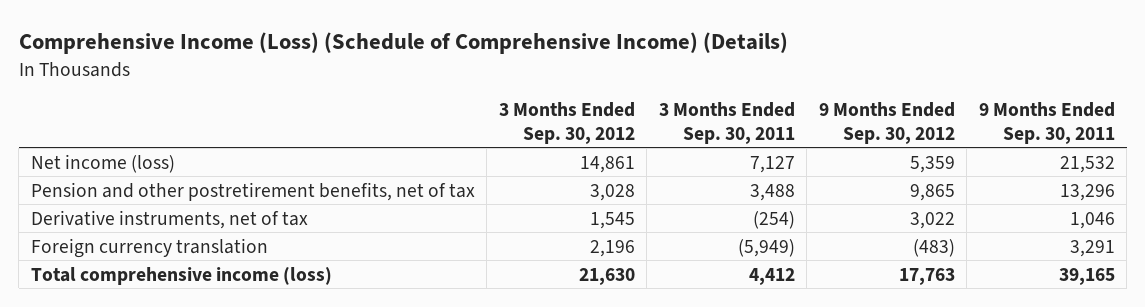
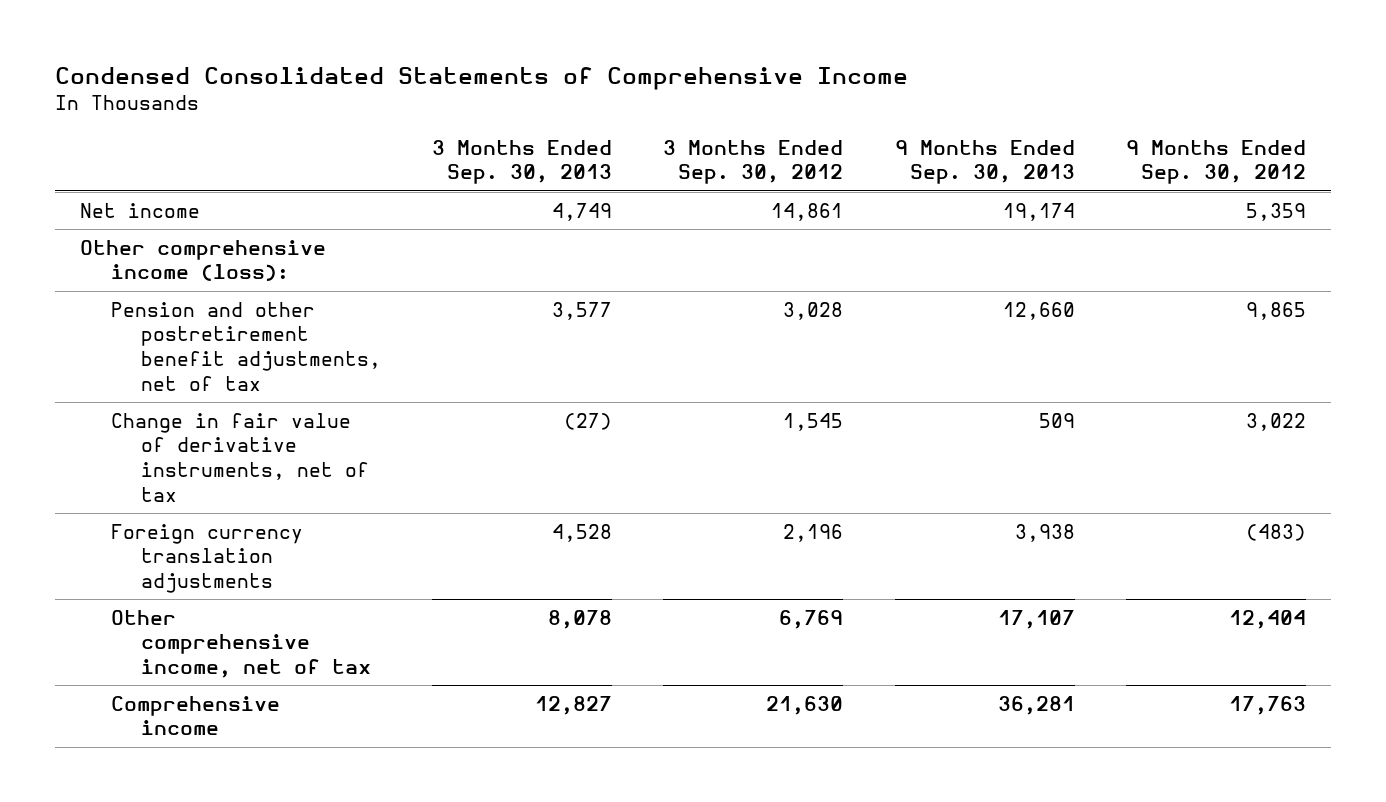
- Comprehensive Income (Loss) (Schedule of Comprehensive Income) (Details)
+ Condensed Consolidated Statements of Comprehensive Income
- | 3 Months Ended Sep. 30, 2012 | 3 Months Ended Sep. 30, 2011 | 9 Months Ended Sep. 30, 2012 | 9 Months Ended Sep. 30, 2011
+ | 3 Months Ended Sep. 30, 2013 | 3 Months Ended Sep. 30, 2012 | 9 Months Ended Sep. 30, 2013 | 9 Months Ended Sep. 30, 2012
- Net income (loss) | 14,861 | 7,127 | 5,359 | 21,532
- Pension and other postretirement benefits, net of tax | 3,028 | 3,488 | 9,865 | 13,296
- Derivative instruments, net of tax | 1,545 | (254) | 3,022 | 1,046
- Foreign currency translation | 2,196 | (5,949) | (483) | 3,291
- Total comprehensive income (loss) | 21,630 | 4,412 | 17,763 | 39,165
+ Net income | 4,749 | 14,861 | 19,174 | 5,359
+ Other comprehensive income (loss):
+ Pension and other postretirement benefit adjustments, net of tax | 3,577 | 3,028 | 12,660 | 9,865
+ Change in fair value of derivative instruments, net of tax | (27) | 1,545 | 509 | 3,022
+ Foreign currency translation adjustments | 4,528 | 2,196 | 3,938 | (483)
+ Other comprehensive income, net of tax | 8,078 | 6,769 | 17,107 | 12,404
+ Comprehensive income | 12,827 | 21,630 | 36,281 | 17,763

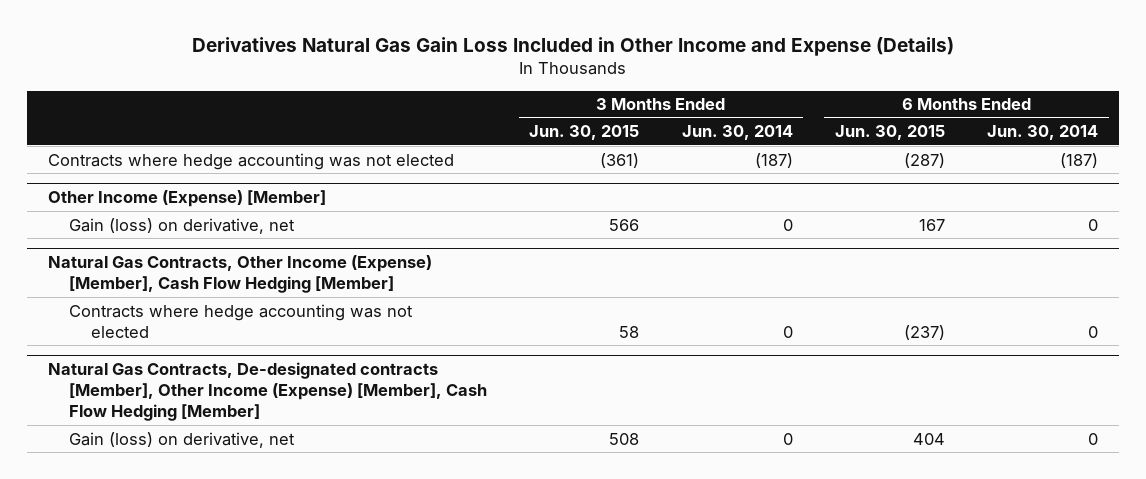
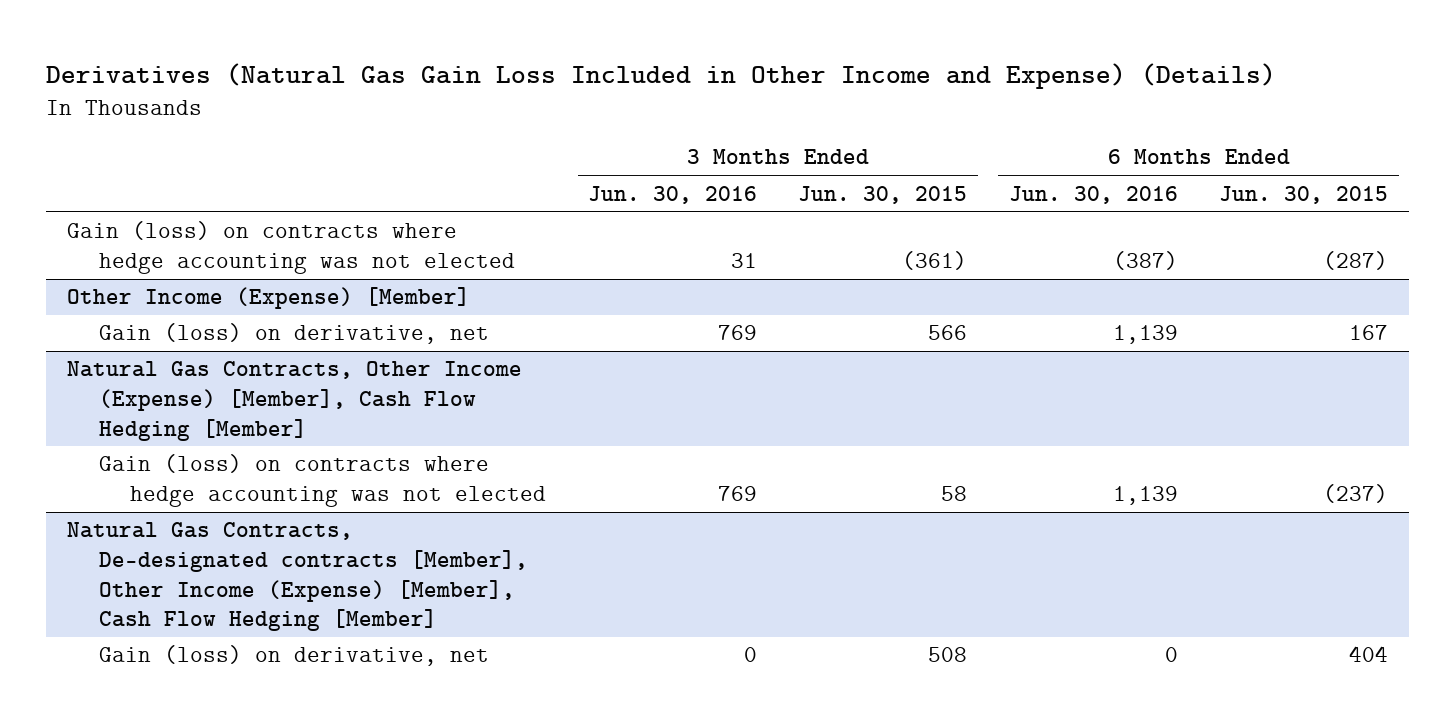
- Derivatives Natural Gas Gain Loss Included in Other Income and Expense (Details)
+ Derivatives (Natural Gas Gain Loss Included in Other Income and Expense) (Details)
- | 3 Months Ended Jun. 30, 2015 | 3 Months Ended Jun. 30, 2014 | 6 Months Ended Jun. 30, 2015 | 6 Months Ended Jun. 30, 2014
+ | 3 Months Ended Jun. 30, 2016 | 3 Months Ended Jun. 30, 2015 | 6 Months Ended Jun. 30, 2016 | 6 Months Ended Jun. 30, 2015
- Contracts where hedge accounting was not elected | (361) | (187) | (287) | (187)
+ Gain (loss) on contracts where hedge accounting was not elected | 31 | (361) | (387) | (287)
@ Natural Gas Contracts, Other Income (Expense) [Member], Cash Flow Hedging [Member]
- Contracts where hedge accounting was not elected | 58 | 0 | (237) | 0
+ Gain (loss) on contracts where hedge accounting was not elected | 769 | 58 | 1,139 | (237)

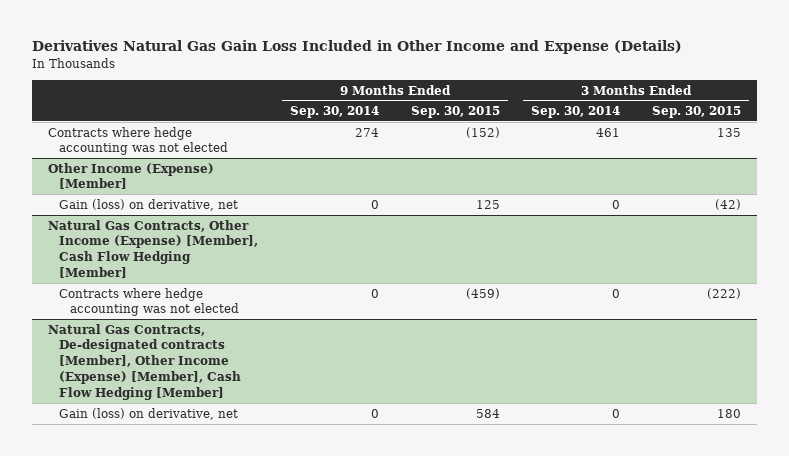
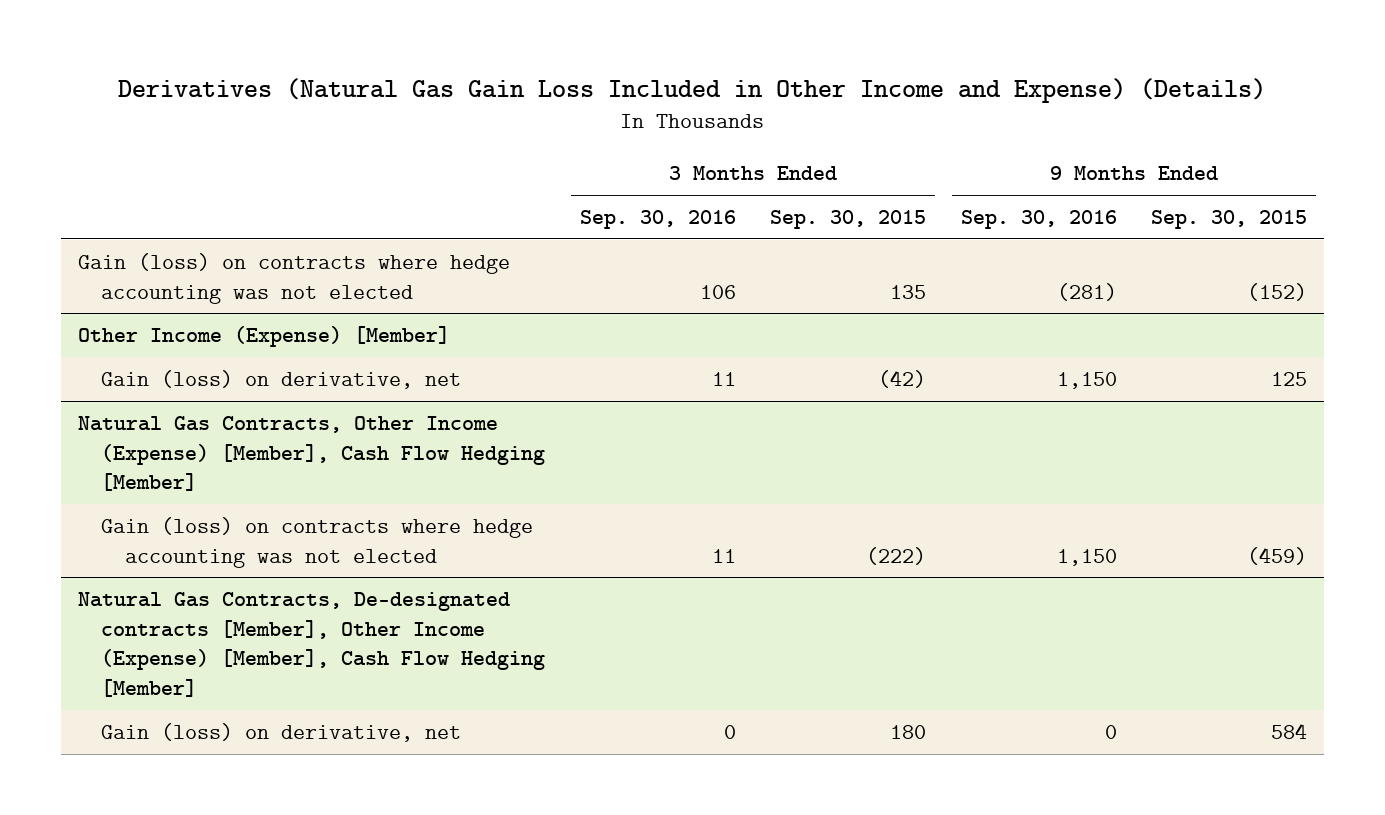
- Derivatives Natural Gas Gain Loss Included in Other Income and Expense (Details)
+ Derivatives (Natural Gas Gain Loss Included in Other Income and Expense) (Details)
- | 9 Months Ended Sep. 30, 2014 | 9 Months Ended Sep. 30, 2015 | 3 Months Ended Sep. 30, 2014 | 3 Months Ended Sep. 30, 2015
+ | 3 Months Ended Sep. 30, 2016 | 3 Months Ended Sep. 30, 2015 | 9 Months Ended Sep. 30, 2016 | 9 Months Ended Sep. 30, 2015
- Contracts where hedge accounting was not elected | 274 | (152) | 461 | 135
+ Gain (loss) on contracts where hedge accounting was not elected | 106 | 135 | (281) | (152)
@ Natural Gas Contracts, Other Income (Expense) [Member], Cash Flow Hedging [Member]
- Contracts where hedge accounting was not elected | 0 | (459) | 0 | (222)
+ Gain (loss) on contracts where hedge accounting was not elected | 11 | (222) | 1,150 | (459)

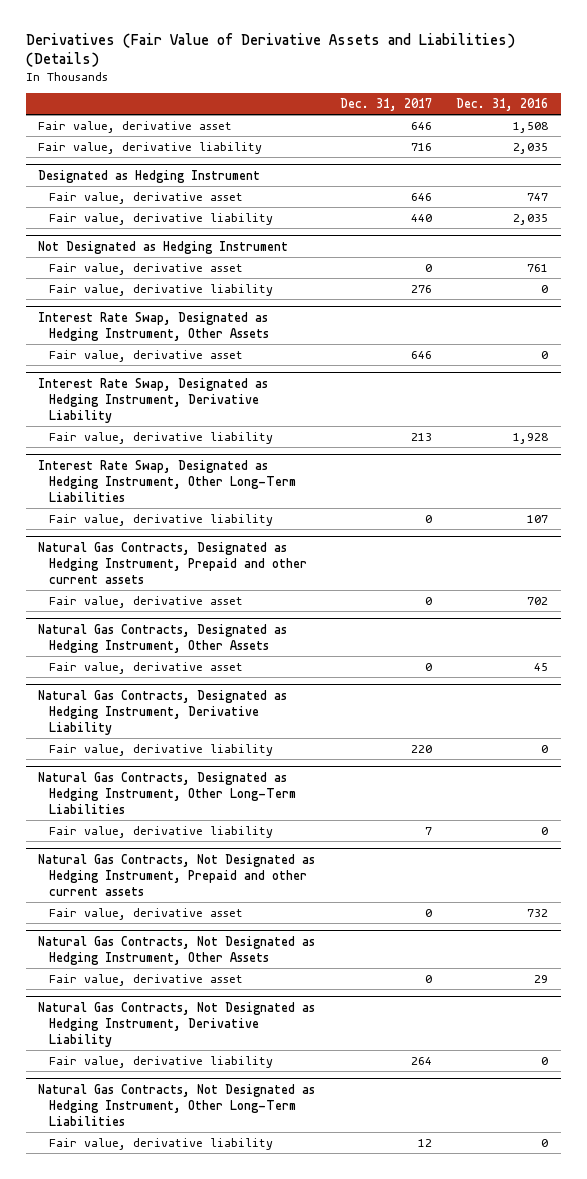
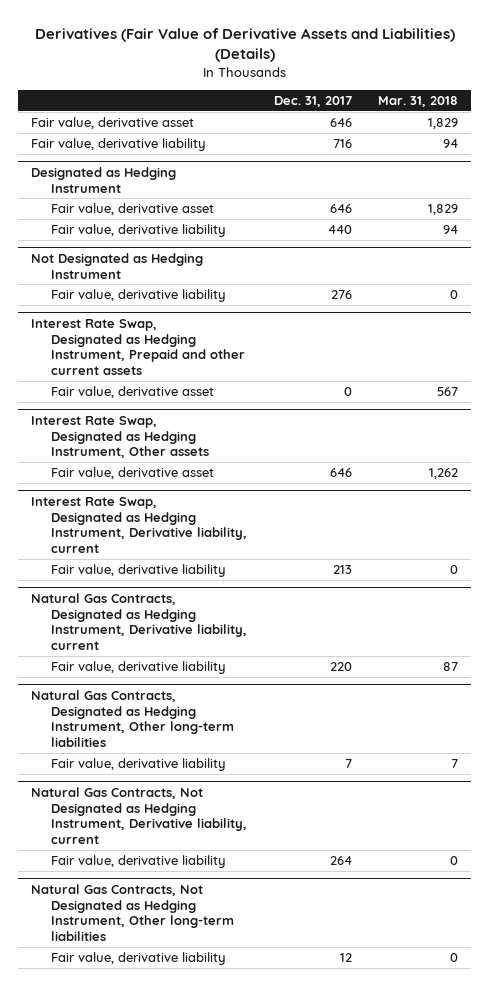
- | Dec. 31, 2017 | Dec. 31, 2016
+ | Dec. 31, 2017 | Mar. 31, 2018
@ Not Designated as Hedging Instrument
- Fair value, derivative asset | 0 | 761
- Interest Rate Swap, Designated as Hedging Instrument, Other Assets
+ Interest Rate Swap, Designated as Hedging Instrument, Prepaid and other current assets
+ Fair value, derivative asset | 0 | 567
+ Interest Rate Swap, Designated as Hedging Instrument, Other assets
- Interest Rate Swap, Designated as Hedging Instrument, Derivative Liability
+ Interest Rate Swap, Designated as Hedging Instrument, Derivative liability, current
- Interest Rate Swap, Designated as Hedging Instrument, Other Long-Term Liabilities
- Fair value, derivative liability | 0 | 107
- Natural Gas Contracts, Designated as Hedging Instrument, Prepaid and other current assets
- Fair value, derivative asset | 0 | 702
- Natural Gas Contracts, Designated as Hedging Instrument, Other Assets
- Fair value, derivative asset | 0 | 45
- Natural Gas Contracts, Designated as Hedging Instrument, Derivative Liability
+ Natural Gas Contracts, Designated as Hedging Instrument, Derivative liability, current
- Natural Gas Contracts, Designated as Hedging Instrument, Other Long-Term Liabilities
+ Natural Gas Contracts, Designated as Hedging Instrument, Other long-term liabilities
- Natural Gas Contracts, Not Designated as Hedging Instrument, Prepaid and other current assets
- Fair value, derivative asset | 0 | 732
- Natural Gas Contracts, Not Designated as Hedging Instrument, Other Assets
- Fair value, derivative asset | 0 | 29
- Natural Gas Contracts, Not Designated as Hedging Instrument, Derivative Liability
+ Natural Gas Contracts, Not Designated as Hedging Instrument, Derivative liability, current
- Natural Gas Contracts, Not Designated as Hedging Instrument, Other Long-Term Liabilities
+ Natural Gas Contracts, Not Designated as Hedging Instrument, Other long-term liabilities

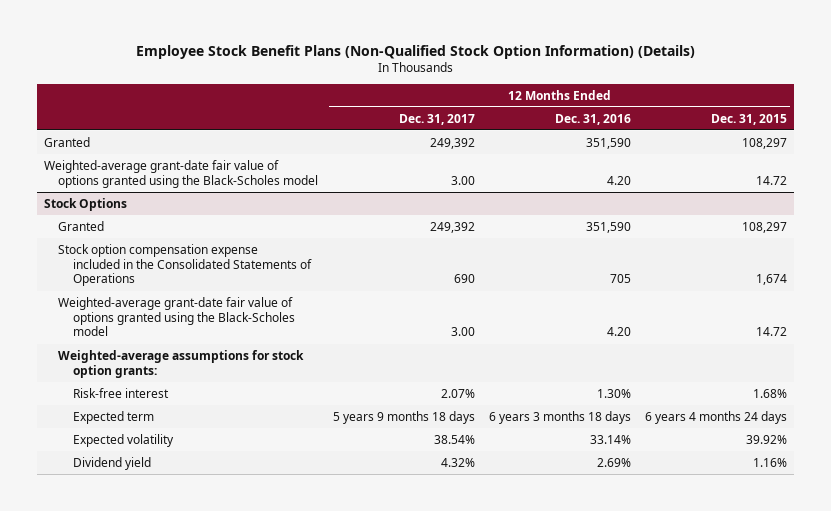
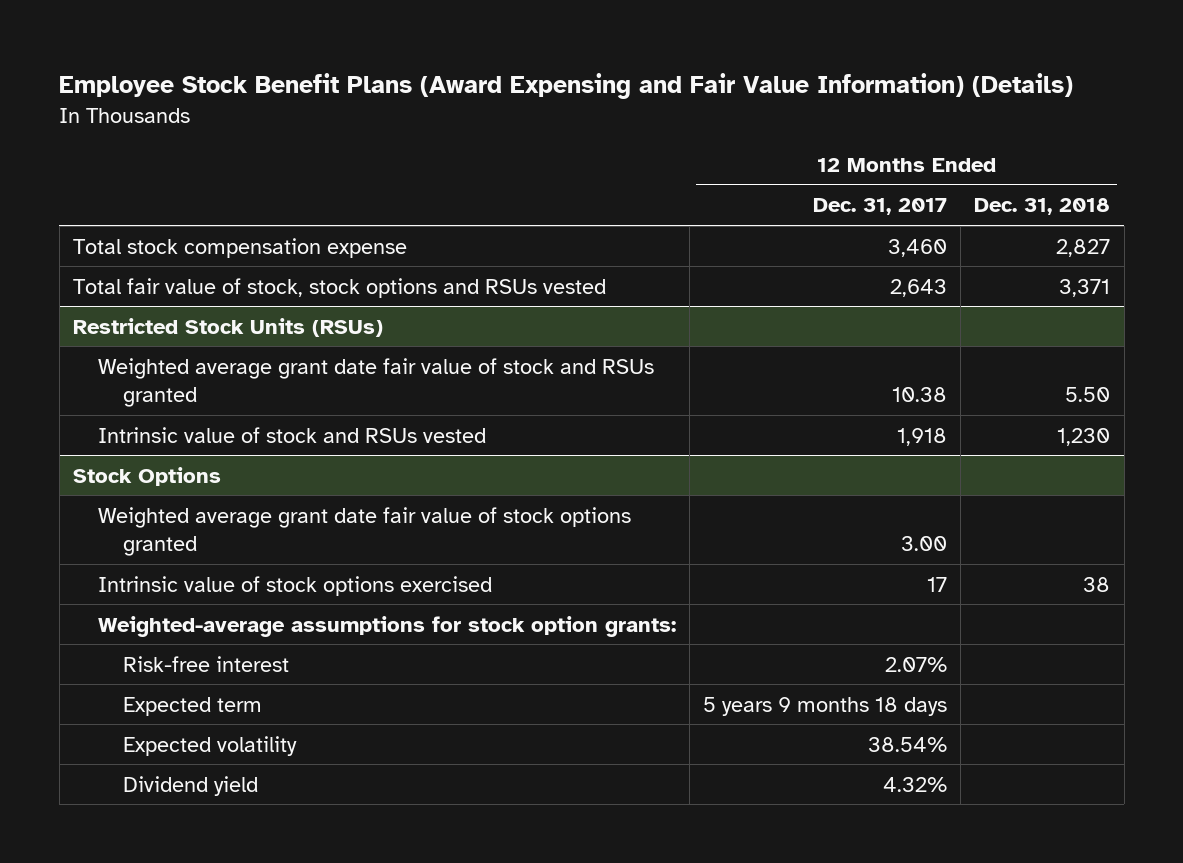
- Employee Stock Benefit Plans (Non-Qualified Stock Option Information) (Details)
+ Employee Stock Benefit Plans (Award Expensing and Fair Value Information) (Details)
- | 12 Months Ended Dec. 31, 2017 | 12 Months Ended Dec. 31, 2016 | 12 Months Ended Dec. 31, 2015
+ | 12 Months Ended Dec. 31, 2017 | 12 Months Ended Dec. 31, 2018
- Granted | 249,392 | 351,590 | 108,297
- Weighted-average grant-date fair value of options granted using the Black-Scholes model | 3.00 | 4.20 | 14.72
+ Total stock compensation expense | 3,460 | 2,827
+ Total fair value of stock, stock options and RSUs vested | 2,643 | 3,371
+ Restricted Stock Units (RSUs)
+ Weighted average grant date fair value of stock and RSUs granted | 10.38 | 5.50
+ Intrinsic value of stock and RSUs vested | 1,918 | 1,230
@ Stock Options
- Granted | 249,392 | 351,590 | 108,297
- Stock option compensation expense included in the Consolidated Statements of Operations | 690 | 705 | 1,674
- Weighted-average grant-date fair value of options granted using the Black-Scholes model | 3.00 | 4.20 | 14.72
+ Weighted average grant date fair value of stock options granted | 3.00 |
+ Intrinsic value of stock options exercised | 17 | 38

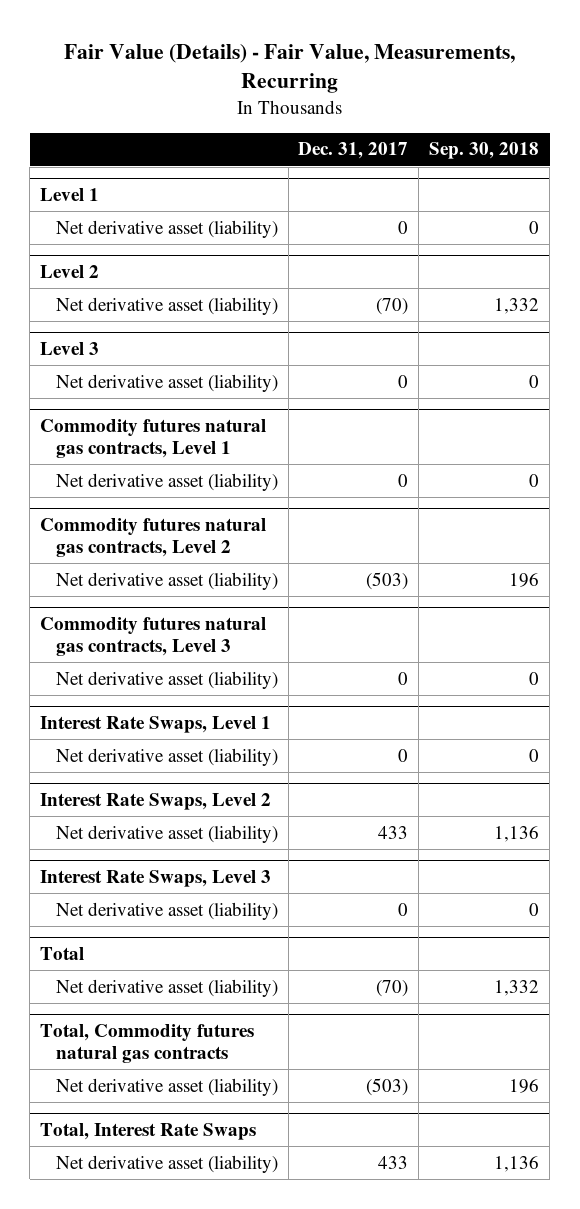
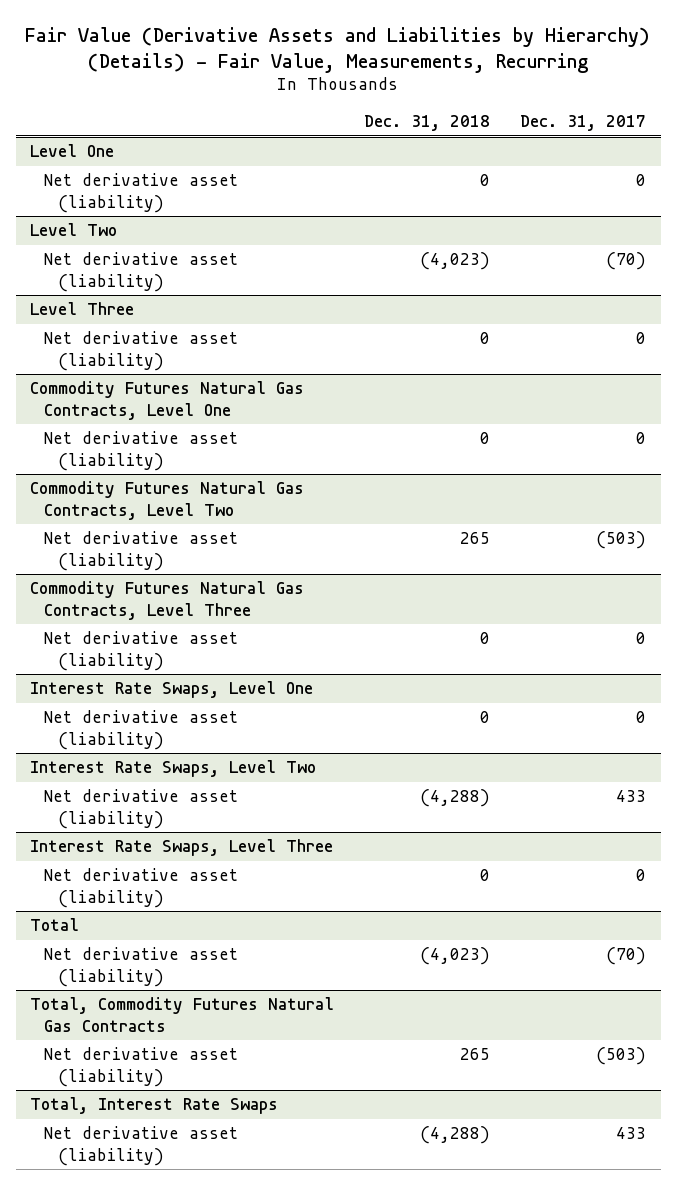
- Fair Value (Details) - Fair Value, Measurements, Recurring
+ Fair Value (Derivative Assets and Liabilities by Hierarchy) (Details) - Fair Value, Measurements, Recurring
- | Dec. 31, 2017 | Sep. 30, 2018
+ | Dec. 31, 2018 | Dec. 31, 2017
- Level 1
+ Level One
- Level 2
+ Level Two
- Level 3
+ Level Three
- Commodity futures natural gas contracts, Level 1
+ Commodity Futures Natural Gas Contracts, Level One
- Commodity futures natural gas contracts, Level 2
+ Commodity Futures Natural Gas Contracts, Level Two
- Commodity futures natural gas contracts, Level 3
+ Commodity Futures Natural Gas Contracts, Level Three
- Interest Rate Swaps, Level 1
+ Interest Rate Swaps, Level One
- Interest Rate Swaps, Level 2
+ Interest Rate Swaps, Level Two
- Interest Rate Swaps, Level 3
+ Interest Rate Swaps, Level Three
- Total, Commodity futures natural gas contracts
+ Total, Commodity Futures Natural Gas Contracts

